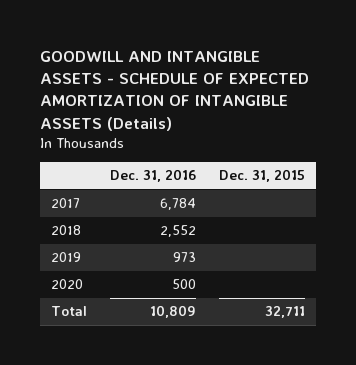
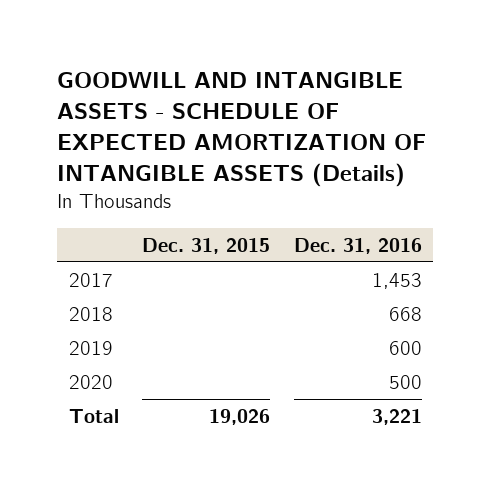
- | Dec. 31, 2016 | Dec. 31, 2015
+ | Dec. 31, 2015 | Dec. 31, 2016
- 2017 | 6,784 |
- 2018 | 2,552 |
- 2019 | 973 |
+ 2017 | | 1,453
+ 2018 | | 668
+ 2019 | | 600
- Total | 10,809 | 32,711
+ Total | 19,026 | 3,221

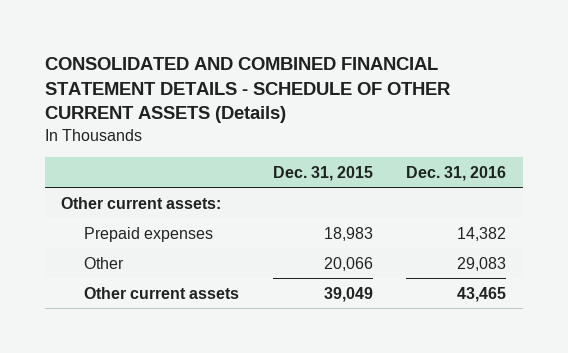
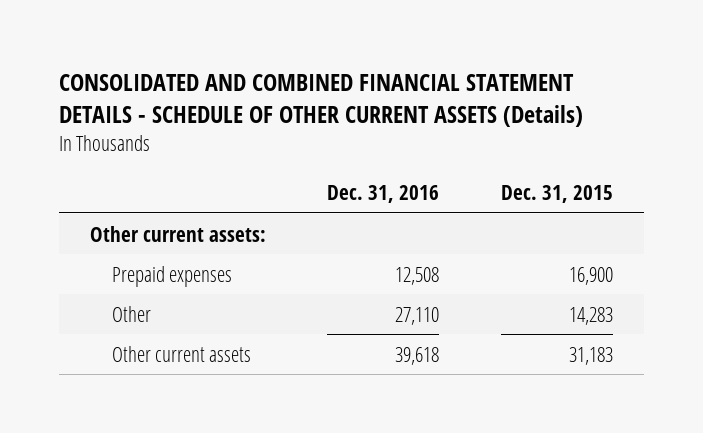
- | Dec. 31, 2015 | Dec. 31, 2016
+ | Dec. 31, 2016 | Dec. 31, 2015
- Prepaid expenses | 18,983 | 14,382
- Other | 20,066 | 29,083
- Other current assets | 39,049 | 43,465
+ Prepaid expenses | 12,508 | 16,900
+ Other | 27,110 | 14,283
+ Other current assets | 39,618 | 31,183

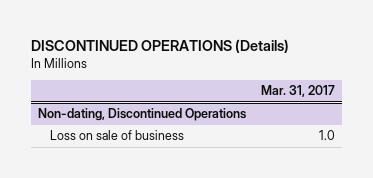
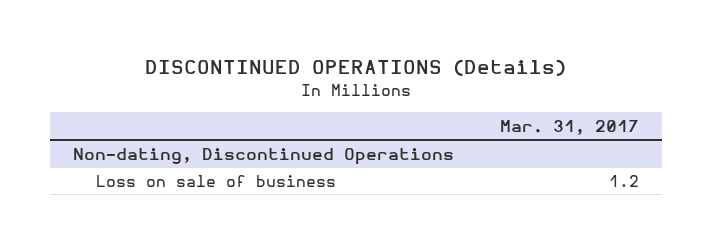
@ Non-dating, Discontinued Operations
- Loss on sale of business | 1.0
+ Loss on sale of business | 1.2

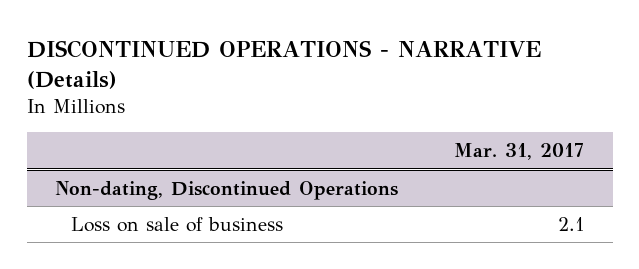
- DISCONTINUED OPERATIONS (Details)
+ DISCONTINUED OPERATIONS - NARRATIVE (Details)
@ Non-dating, Discontinued Operations
- Loss on sale of business | 1.2
+ Loss on sale of business | 2.1

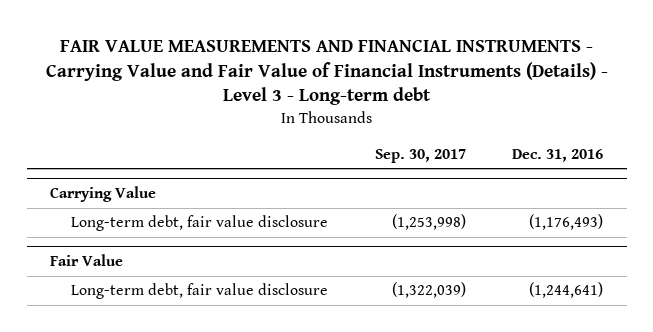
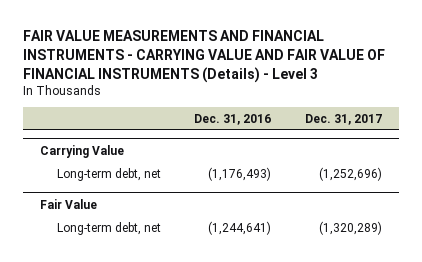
- FAIR VALUE MEASUREMENTS AND FINANCIAL INSTRUMENTS - Carrying Value and Fair Value of Financial Instruments (Details) - Level 3 - Long-term debt
+ FAIR VALUE MEASUREMENTS AND FINANCIAL INSTRUMENTS - CARRYING VALUE AND FAIR VALUE OF FINANCIAL INSTRUMENTS (Details) - Level 3
- | Sep. 30, 2017 | Dec. 31, 2016
+ | Dec. 31, 2016 | Dec. 31, 2017
@ Carrying Value
- Long-term debt, fair value disclosure | (1,253,998) | (1,176,493)
+ Long-term debt, net | (1,176,493) | (1,252,696)
@ Fair Value
- Long-term debt, fair value disclosure | (1,322,039) | (1,244,641)
+ Long-term debt, net | (1,244,641) | (1,320,289)

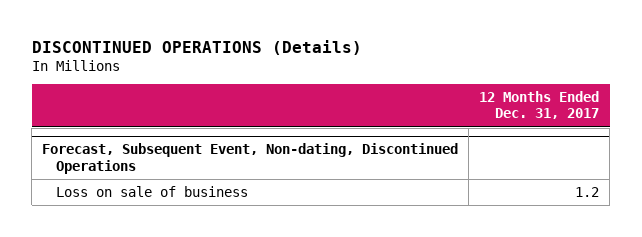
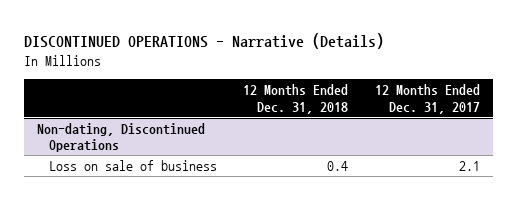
- DISCONTINUED OPERATIONS (Details)
+ DISCONTINUED OPERATIONS - Narrative (Details)
- | 12 Months Ended Dec. 31, 2017
+ | 12 Months Ended Dec. 31, 2018 | 12 Months Ended Dec. 31, 2017
- Forecast, Subsequent Event, Non-dating, Discontinued Operations
- Loss on sale of business | 1.2
+ Non-dating, Discontinued Operations
+ Loss on sale of business | 0.4 | 2.1

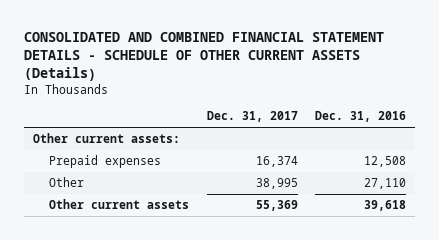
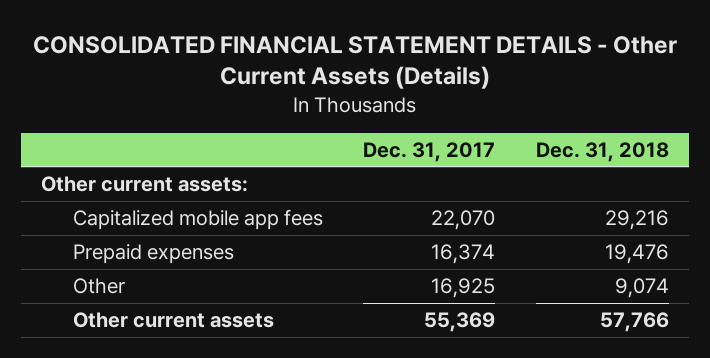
- CONSOLIDATED AND COMBINED FINANCIAL STATEMENT DETAILS - SCHEDULE OF OTHER CURRENT ASSETS (Details)
+ CONSOLIDATED FINANCIAL STATEMENT DETAILS - Other Current Assets (Details)
- | Dec. 31, 2017 | Dec. 31, 2016
+ | Dec. 31, 2017 | Dec. 31, 2018
+ Capitalized mobile app fees | 22,070 | 29,216
- Other | 38,995 | 27,110
+ Other | 16,925 | 9,074

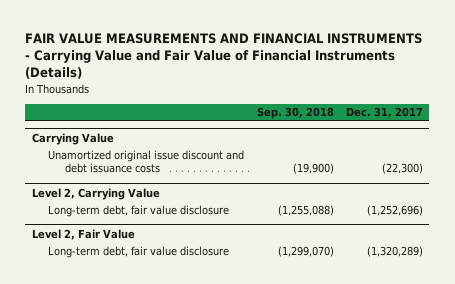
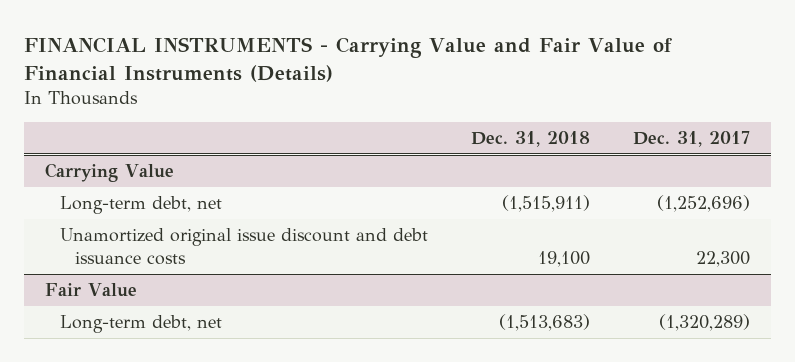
- FAIR VALUE MEASUREMENTS AND FINANCIAL INSTRUMENTS - Carrying Value and Fair Value of Financial Instruments (Details)
+ FINANCIAL INSTRUMENTS - Carrying Value and Fair Value of Financial Instruments (Details)
- | Sep. 30, 2018 | Dec. 31, 2017
+ | Dec. 31, 2018 | Dec. 31, 2017
@ Carrying Value
- Unamortized original issue discount and debt issuance costs | (19,900) | (22,300)
- Level 2, Carrying Value
- Long-term debt, fair value disclosure | (1,255,088) | (1,252,696)
- Level 2, Fair Value
- Long-term debt, fair value disclosure | (1,299,070) | (1,320,289)
@ Carrying Value
+ Long-term debt, net | (1,515,911) | (1,252,696)
+ Unamortized original issue discount and debt issuance costs | 19,100 | 22,300
+ Fair Value
+ Long-term debt, net | (1,513,683) | (1,320,289)

